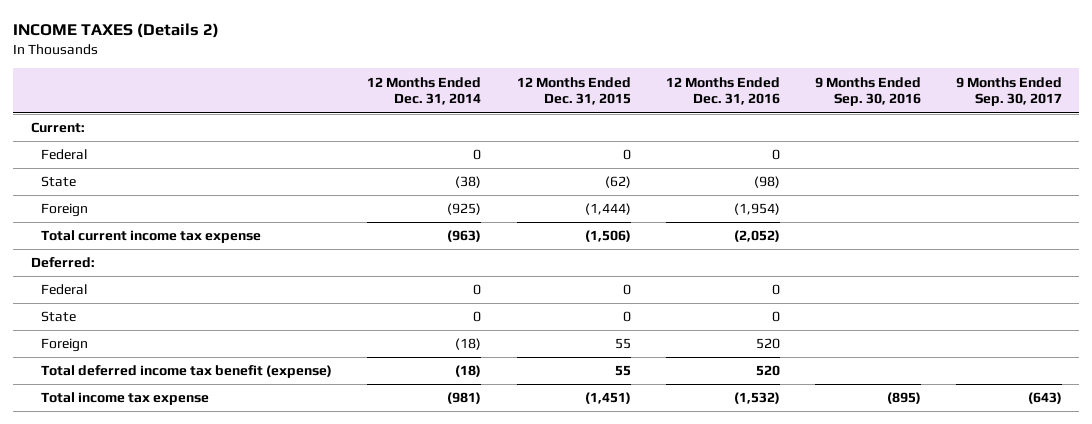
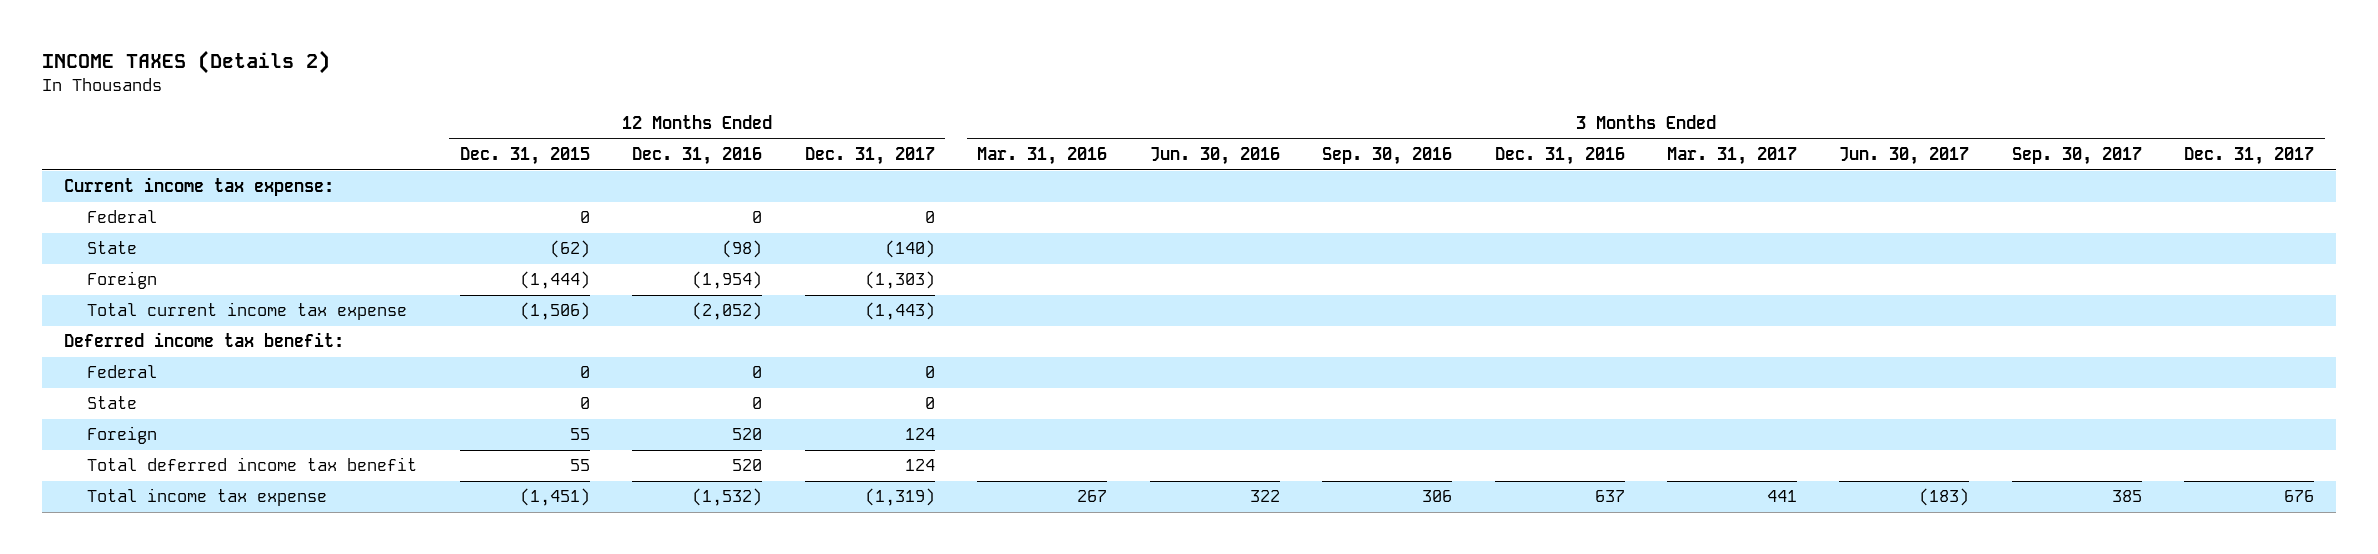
- | 12 Months Ended Dec. 31, 2014 | 12 Months Ended Dec. 31, 2015 | 12 Months Ended Dec. 31, 2016 | 9 Months Ended Sep. 30, 2016 | 9 Months Ended Sep. 30, 2017
+ | 12 Months Ended Dec. 31, 2015 | 12 Months Ended Dec. 31, 2016 | 12 Months Ended Dec. 31, 2017 | 3 Months Ended Mar. 31, 2016 | 3 Months Ended Jun. 30, 2016 | 3 Months Ended Sep. 30, 2016 | 3 Months Ended Dec. 31, 2016 | 3 Months Ended Mar. 31, 2017 | 3 Months Ended Jun. 30, 2017 | 3 Months Ended Sep. 30, 2017 | 3 Months Ended Dec. 31, 2017
- Current:
+ Current income tax expense:
- Deferred:
+ Deferred income tax benefit:
- Total deferred income tax benefit (expense) | (18) | 55 | 520 | |
+ Total deferred income tax benefit | 55 | 520 | 124 | | | | | | | |

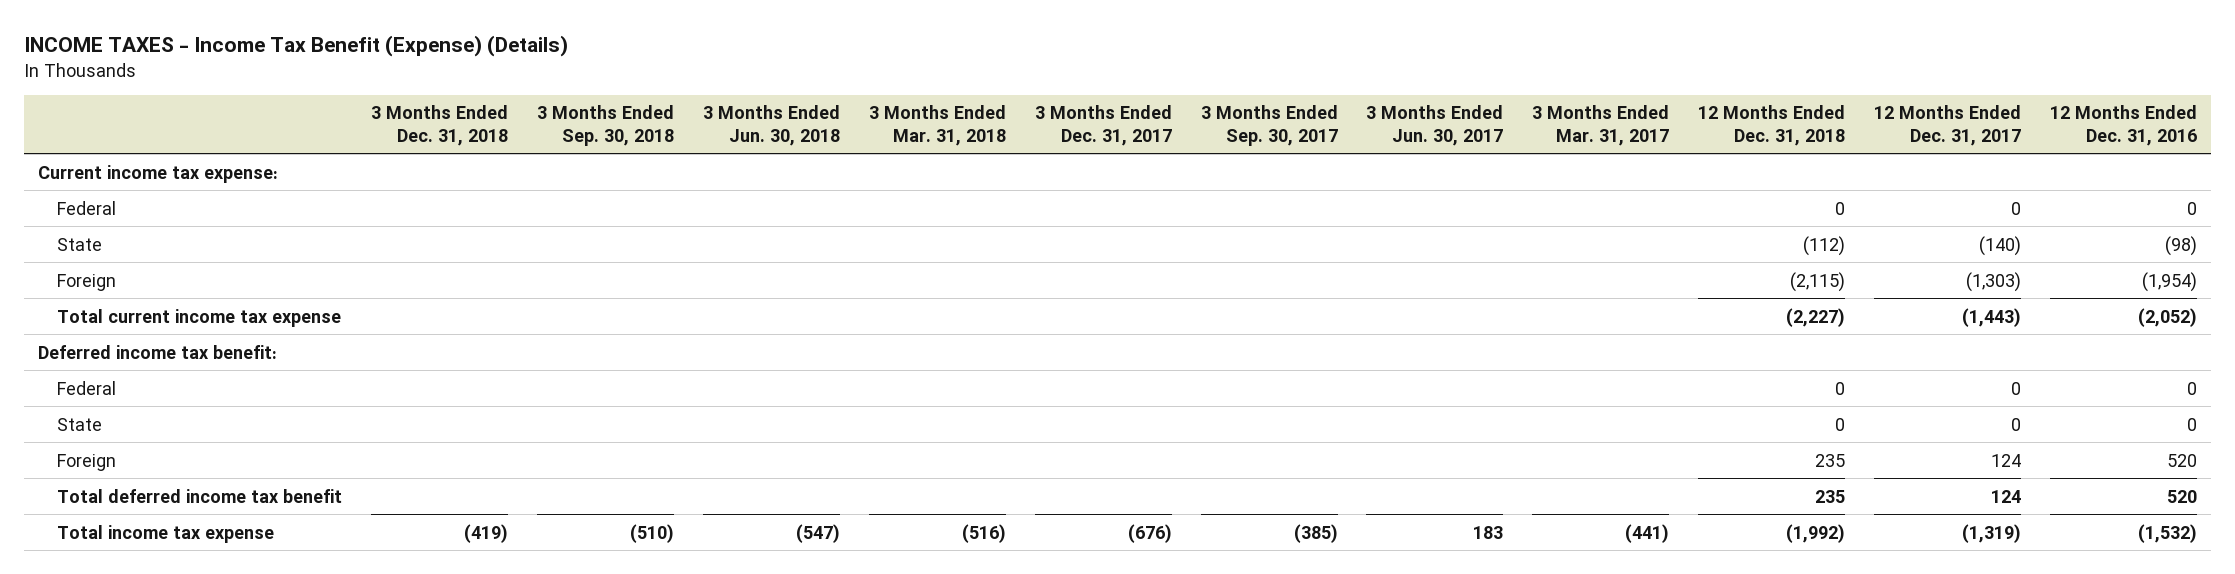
- INCOME TAXES (Details 2)
+ INCOME TAXES - Income Tax Benefit (Expense) (Details)
- | 12 Months Ended Dec. 31, 2015 | 12 Months Ended Dec. 31, 2016 | 12 Months Ended Dec. 31, 2017 | 3 Months Ended Mar. 31, 2016 | 3 Months Ended Jun. 30, 2016 | 3 Months Ended Sep. 30, 2016 | 3 Months Ended Dec. 31, 2016 | 3 Months Ended Mar. 31, 2017 | 3 Months Ended Jun. 30, 2017 | 3 Months Ended Sep. 30, 2017 | 3 Months Ended Dec. 31, 2017
+ | 3 Months Ended Dec. 31, 2018 | 3 Months Ended Sep. 30, 2018 | 3 Months Ended Jun. 30, 2018 | 3 Months Ended Mar. 31, 2018 | 3 Months Ended Dec. 31, 2017 | 3 Months Ended Sep. 30, 2017 | 3 Months Ended Jun. 30, 2017 | 3 Months Ended Mar. 31, 2017 | 12 Months Ended Dec. 31, 2018 | 12 Months Ended Dec. 31, 2017 | 12 Months Ended Dec. 31, 2016
- Total income tax expense | (1,451) | (1,532) | (1,319) | 267 | 322 | 306 | 637 | 441 | (183) | 385 | 676
+ Total income tax expense | (419) | (510) | (547) | (516) | (676) | (385) | 183 | (441) | (1,992) | (1,319) | (1,532)

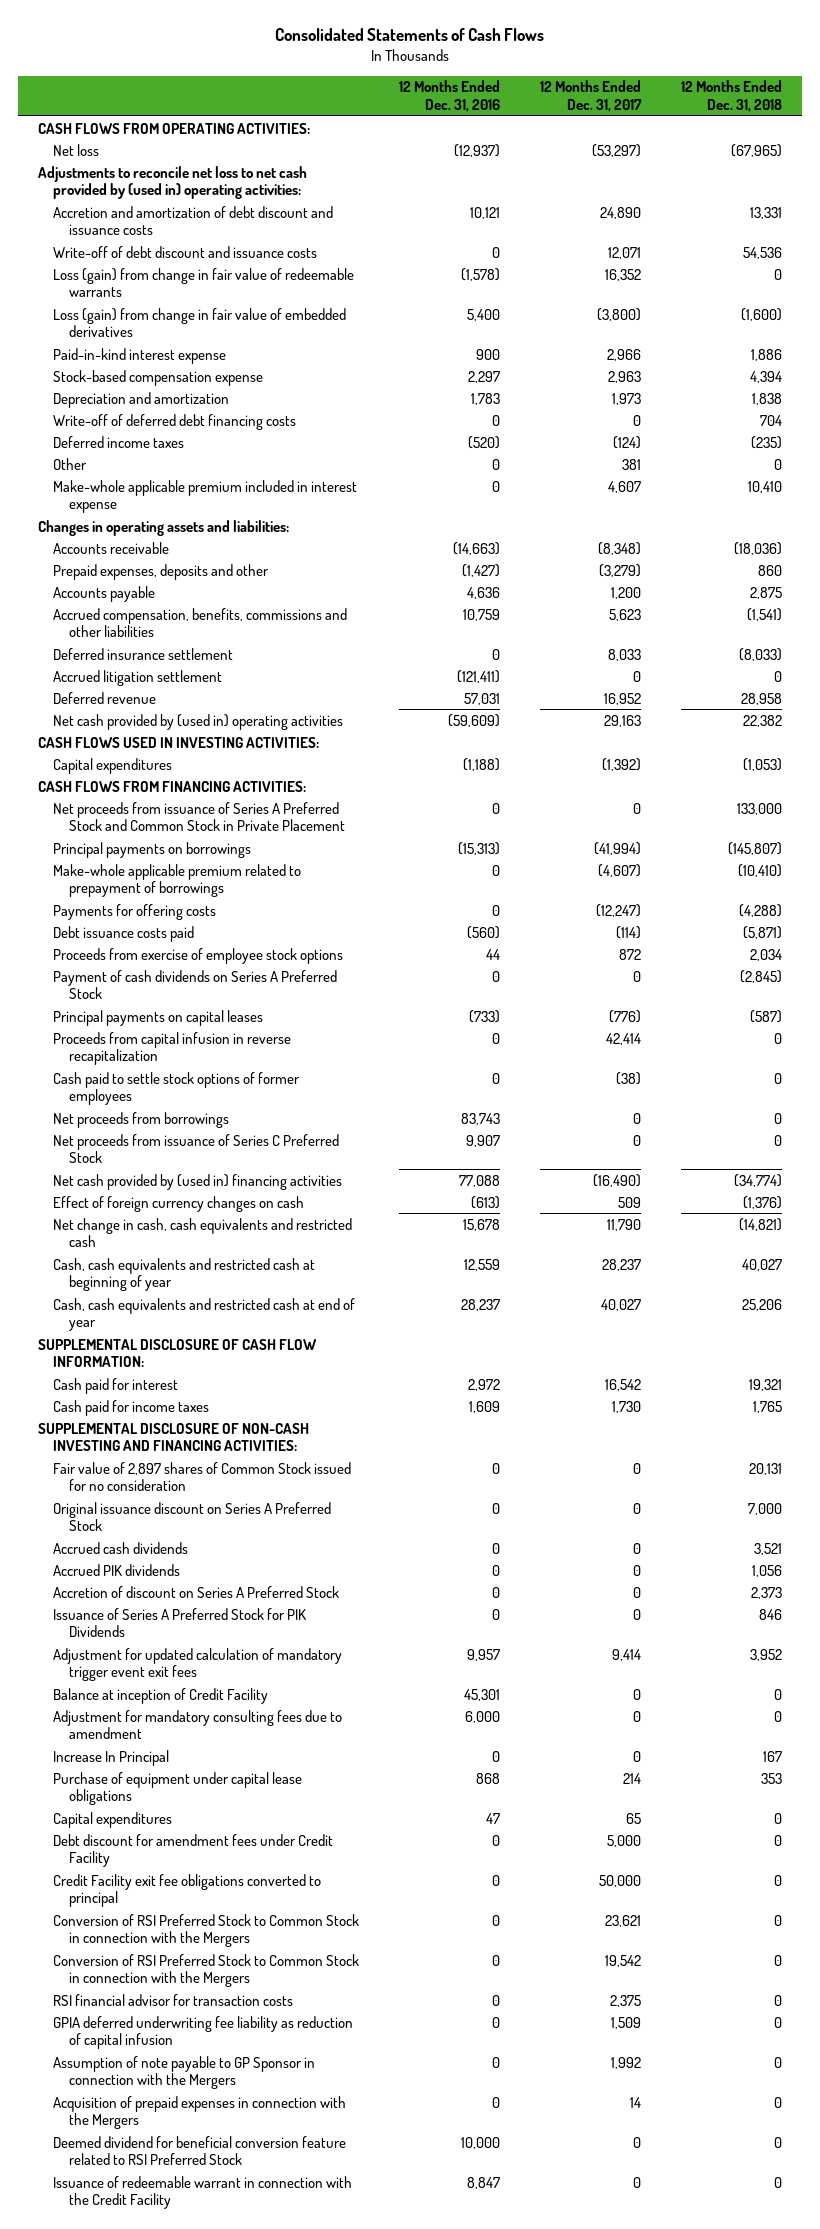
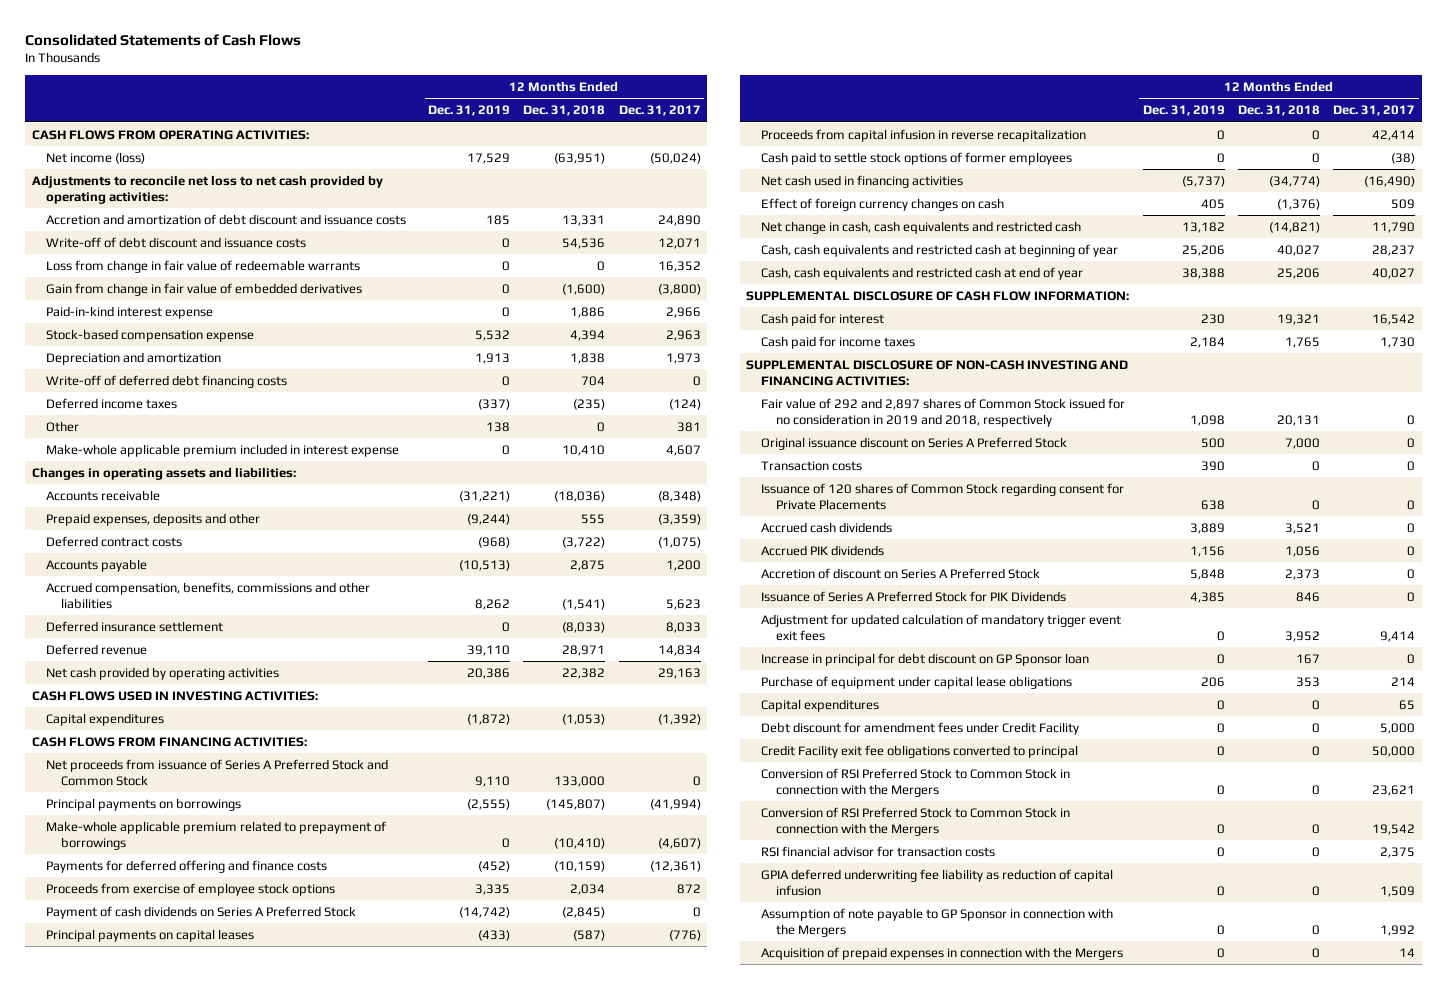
- | 12 Months Ended Dec. 31, 2016 | 12 Months Ended Dec. 31, 2017 | 12 Months Ended Dec. 31, 2018
+ | 12 Months Ended Dec. 31, 2019 | 12 Months Ended Dec. 31, 2018 | 12 Months Ended Dec. 31, 2017
- Net loss | (12,937) | (53,297) | (67,965)
- Adjustments to reconcile net loss to net cash provided by (used in) operating activities:
+ Net income (loss) | 17,529 | (63,951) | (50,024)
+ Adjustments to reconcile net loss to net cash provided by operating activities:
- Loss (gain) from change in fair value of redeemable warrants | (1,578) | 16,352 | 0
- Loss (gain) from change in fair value of embedded derivatives | 5,400 | (3,800) | (1,600)
+ Loss from change in fair value of redeemable warrants | 0 | 0 | 16,352
+ Gain from change in fair value of embedded derivatives | 0 | (1,600) | (3,800)
- Prepaid expenses, deposits and other | (1,427) | (3,279) | 860
+ Prepaid expenses, deposits and other | (9,244) | 555 | (3,359)
+ Deferred contract costs | (968) | (3,722) | (1,075)
- Accrued litigation settlement | (121,411) | 0 | 0
- Deferred revenue | 57,031 | 16,952 | 28,958
- Net cash provided by (used in) operating activities | (59,609) | 29,163 | 22,382
+ Deferred revenue | 39,110 | 28,971 | 14,834
+ Net cash provided by operating activities | 20,386 | 22,382 | 29,163
- Net proceeds from issuance of Series A Preferred Stock and Common Stock in Private Placement | 0 | 0 | 133,000
+ Net proceeds from issuance of Series A Preferred Stock and Common Stock | 9,110 | 133,000 | 0
- Payments for offering costs | 0 | (12,247) | (4,288)
- Debt issuance costs paid | (560) | (114) | (5,871)
+ Payments for deferred offering and finance costs | (452) | (10,159) | (12,361)
- Net proceeds from borrowings | 83,743 | 0 | 0
- Net proceeds from issuance of Series C Preferred Stock | 9,907 | 0 | 0
- Net cash provided by (used in) financing activities | 77,088 | (16,490) | (34,774)
+ Net cash used in financing activities | (5,737) | (34,774) | (16,490)
- Fair value of 2,897 shares of Common Stock issued for no consideration | 0 | 0 | 20,131
+ Fair value of 292 and 2,897 shares of Common Stock issued for no consideration in 2019 and 2018, respectively | 1,098 | 20,131 | 0
+ Transaction costs | 390 | 0 | 0
+ Issuance of 120 shares of Common Stock regarding consent for Private Placements | 638 | 0 | 0
- Balance at inception of Credit Facility | 45,301 | 0 | 0
- Adjustment for mandatory consulting fees due to amendment | 6,000 | 0 | 0
- Increase In Principal | 0 | 0 | 167
+ Increase in principal for debt discount on GP Sponsor loan | 0 | 167 | 0
- Deemed dividend for beneficial conversion feature related to RSI Preferred Stock | 10,000 | 0 | 0
- Issuance of redeemable warrant in connection with the Credit Facility | 8,847 | 0 | 0

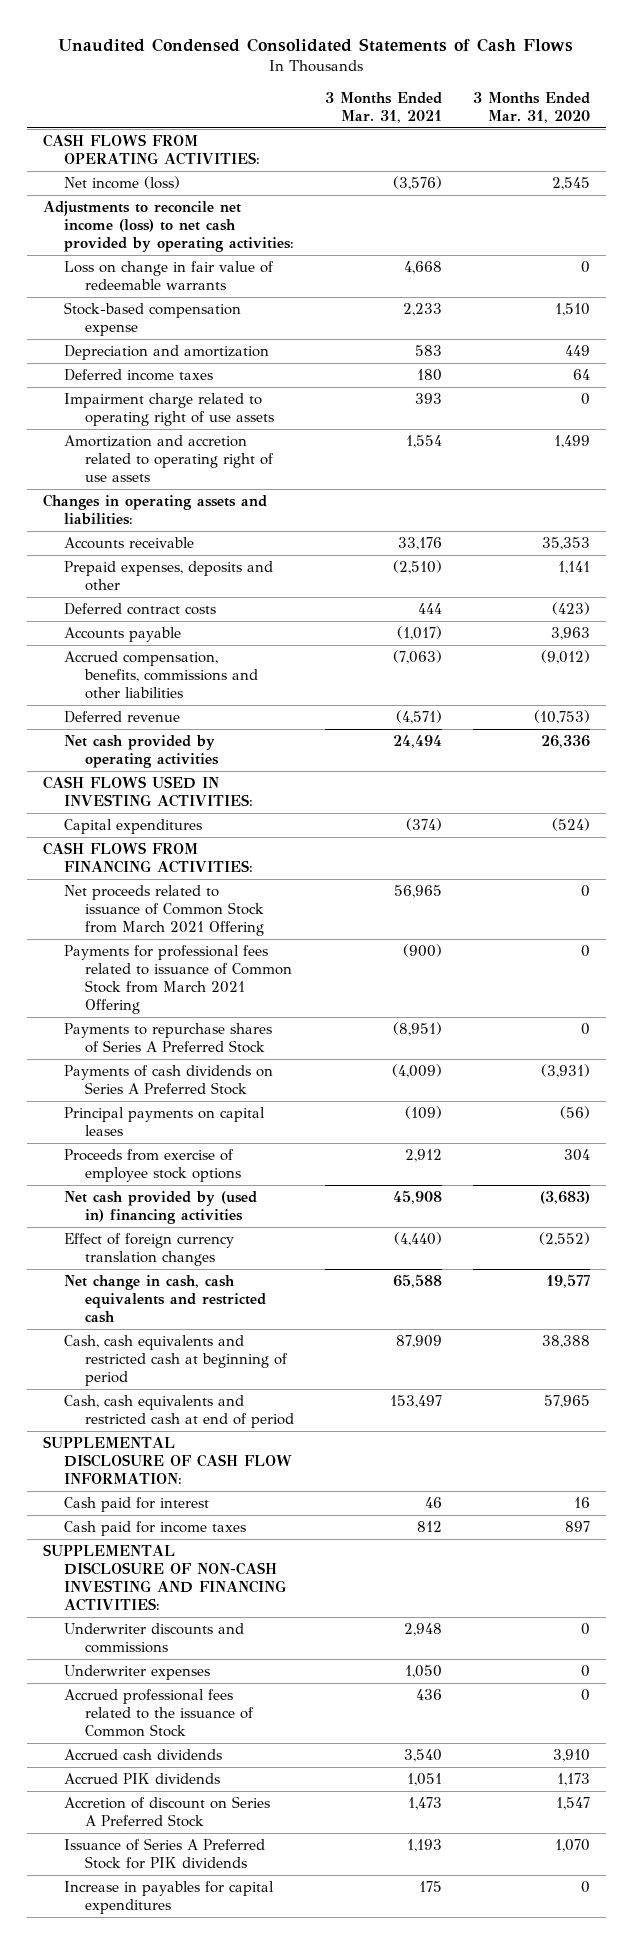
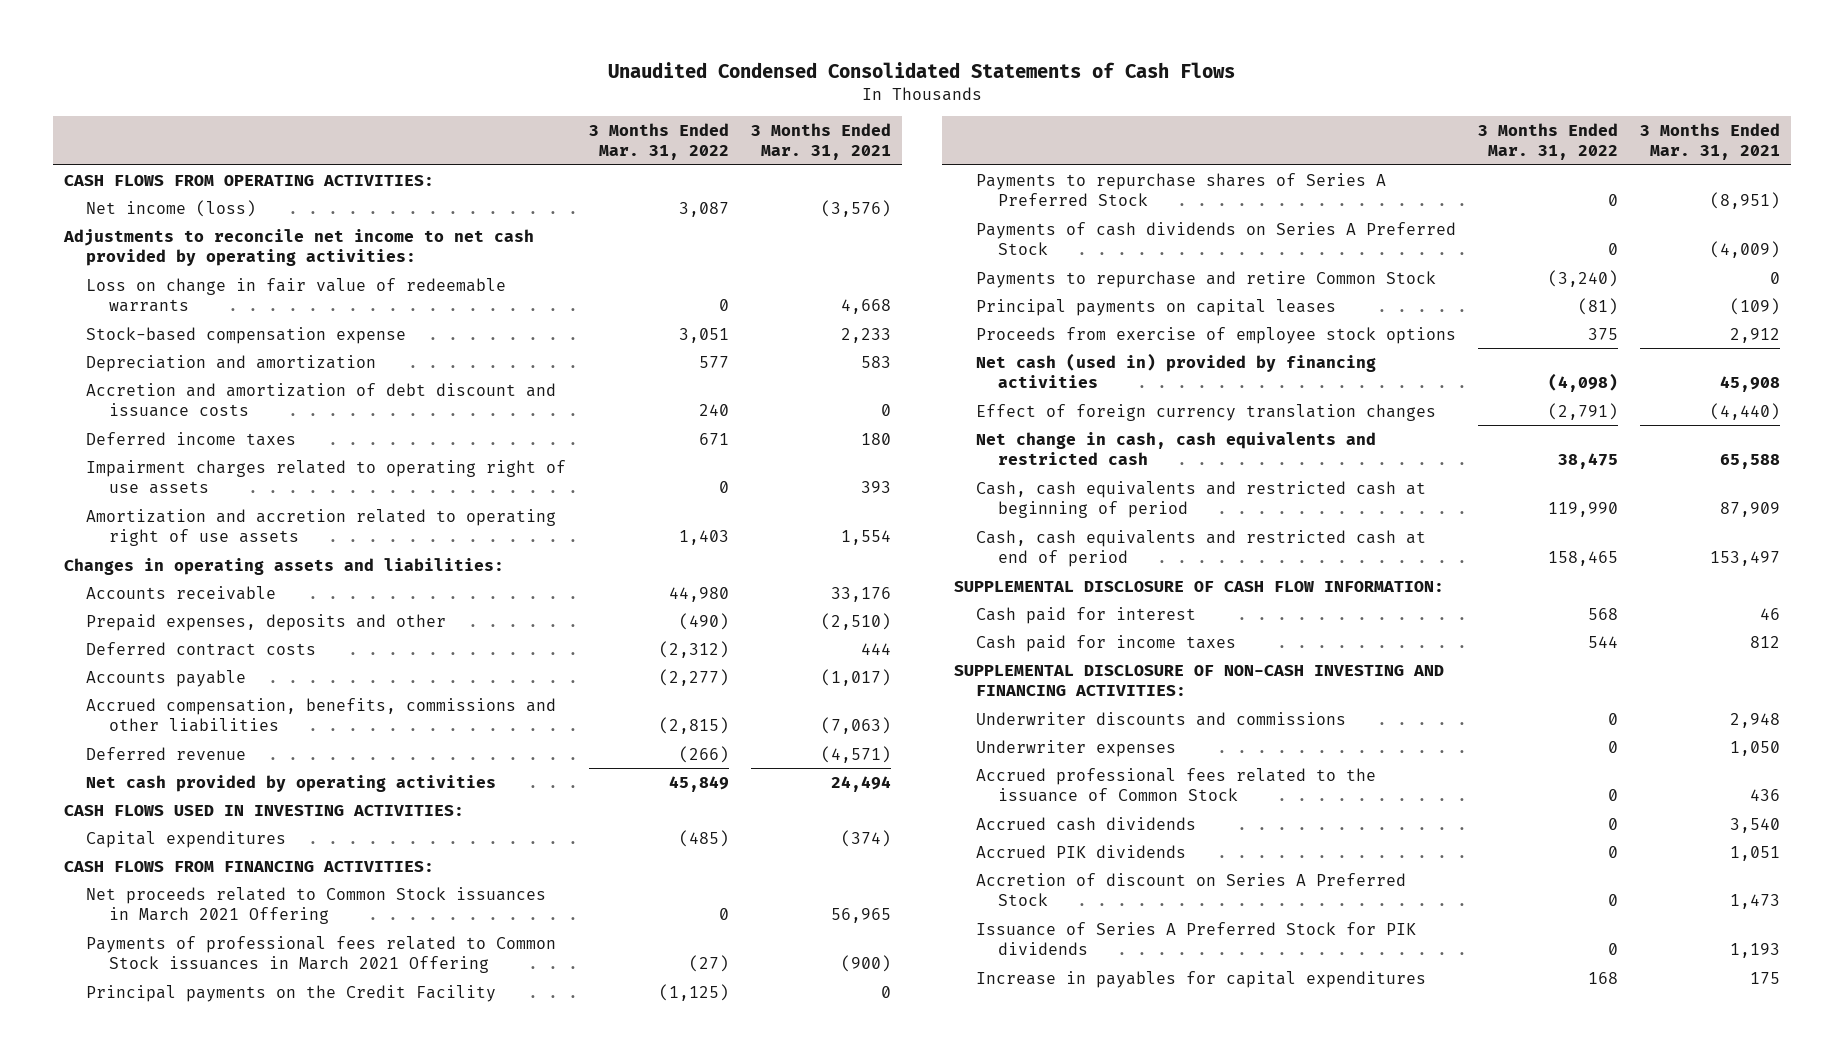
- | 3 Months Ended Mar. 31, 2021 | 3 Months Ended Mar. 31, 2020
+ | 3 Months Ended Mar. 31, 2022 | 3 Months Ended Mar. 31, 2021
- Adjustments to reconcile net income (loss) to net cash provided by operating activities:
+ Adjustments to reconcile net income to net cash provided by operating activities:
+ Accretion and amortization of debt discount and issuance costs | 240 | 0
- Impairment charge related to operating right of use assets | 393 | 0
+ Impairment charges related to operating right of use assets | 0 | 393
- Net proceeds related to issuance of Common Stock from March 2021 Offering | 56,965 | 0
- Payments for professional fees related to issuance of Common Stock from March 2021 Offering | (900) | 0
+ Net proceeds related to Common Stock issuances in March 2021 Offering | 0 | 56,965
+ Payments of professional fees related to Common Stock issuances in March 2021 Offering | (27) | (900)
+ Principal payments on the Credit Facility | (1,125) | 0
+ Payments to repurchase and retire Common Stock | (3,240) | 0
- Net cash provided by (used in) financing activities | 45,908 | (3,683)
+ Net cash (used in) provided by financing activities | (4,098) | 45,908

